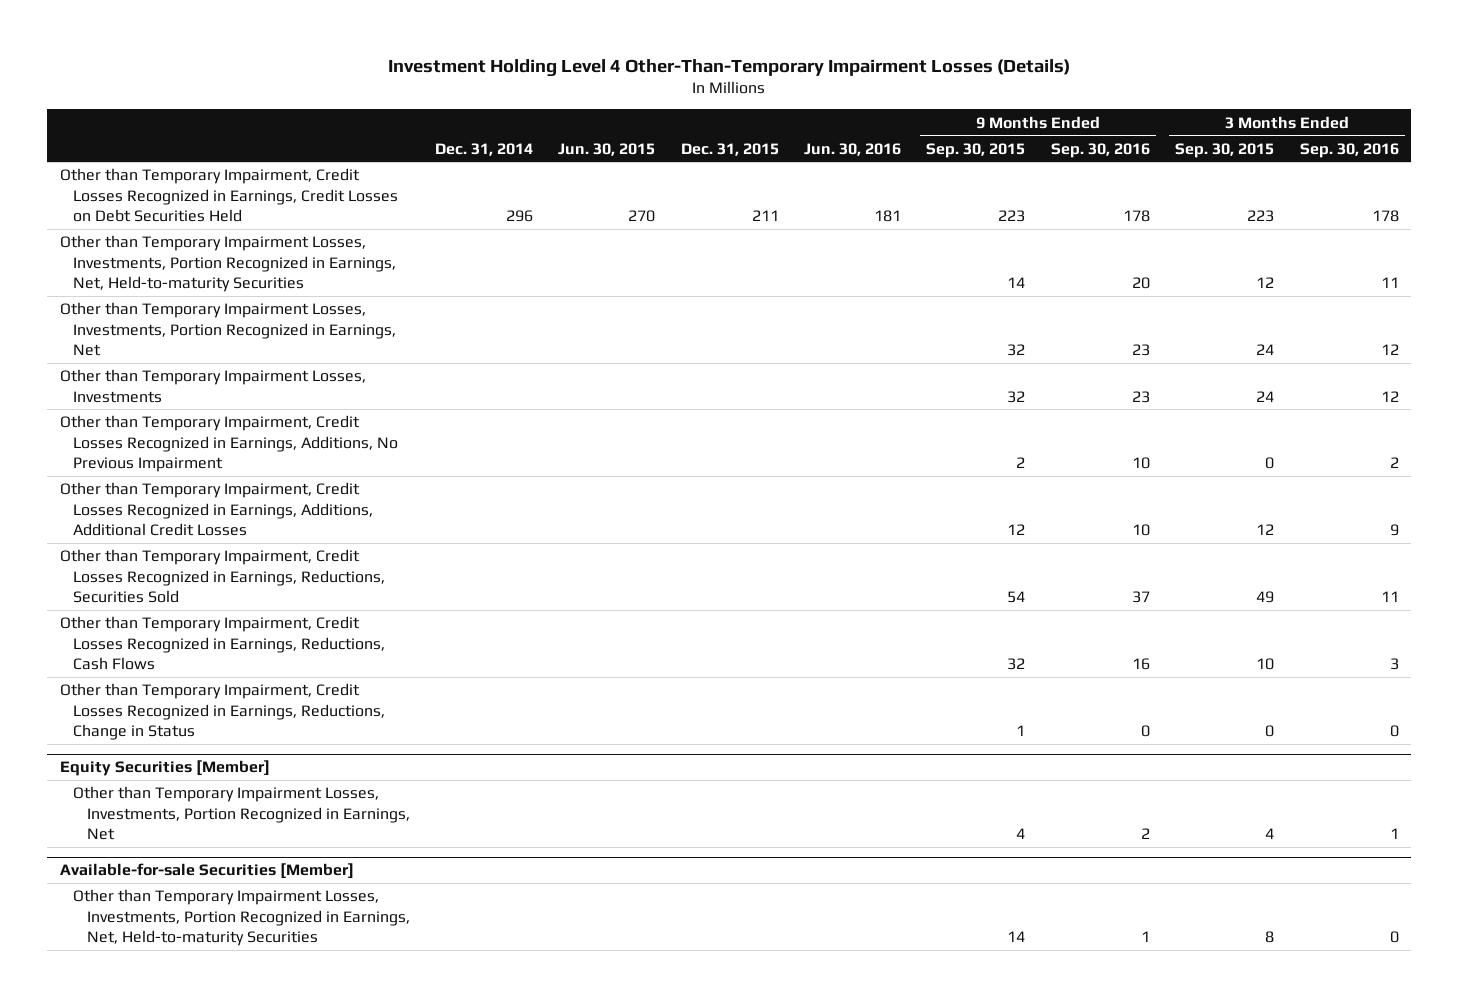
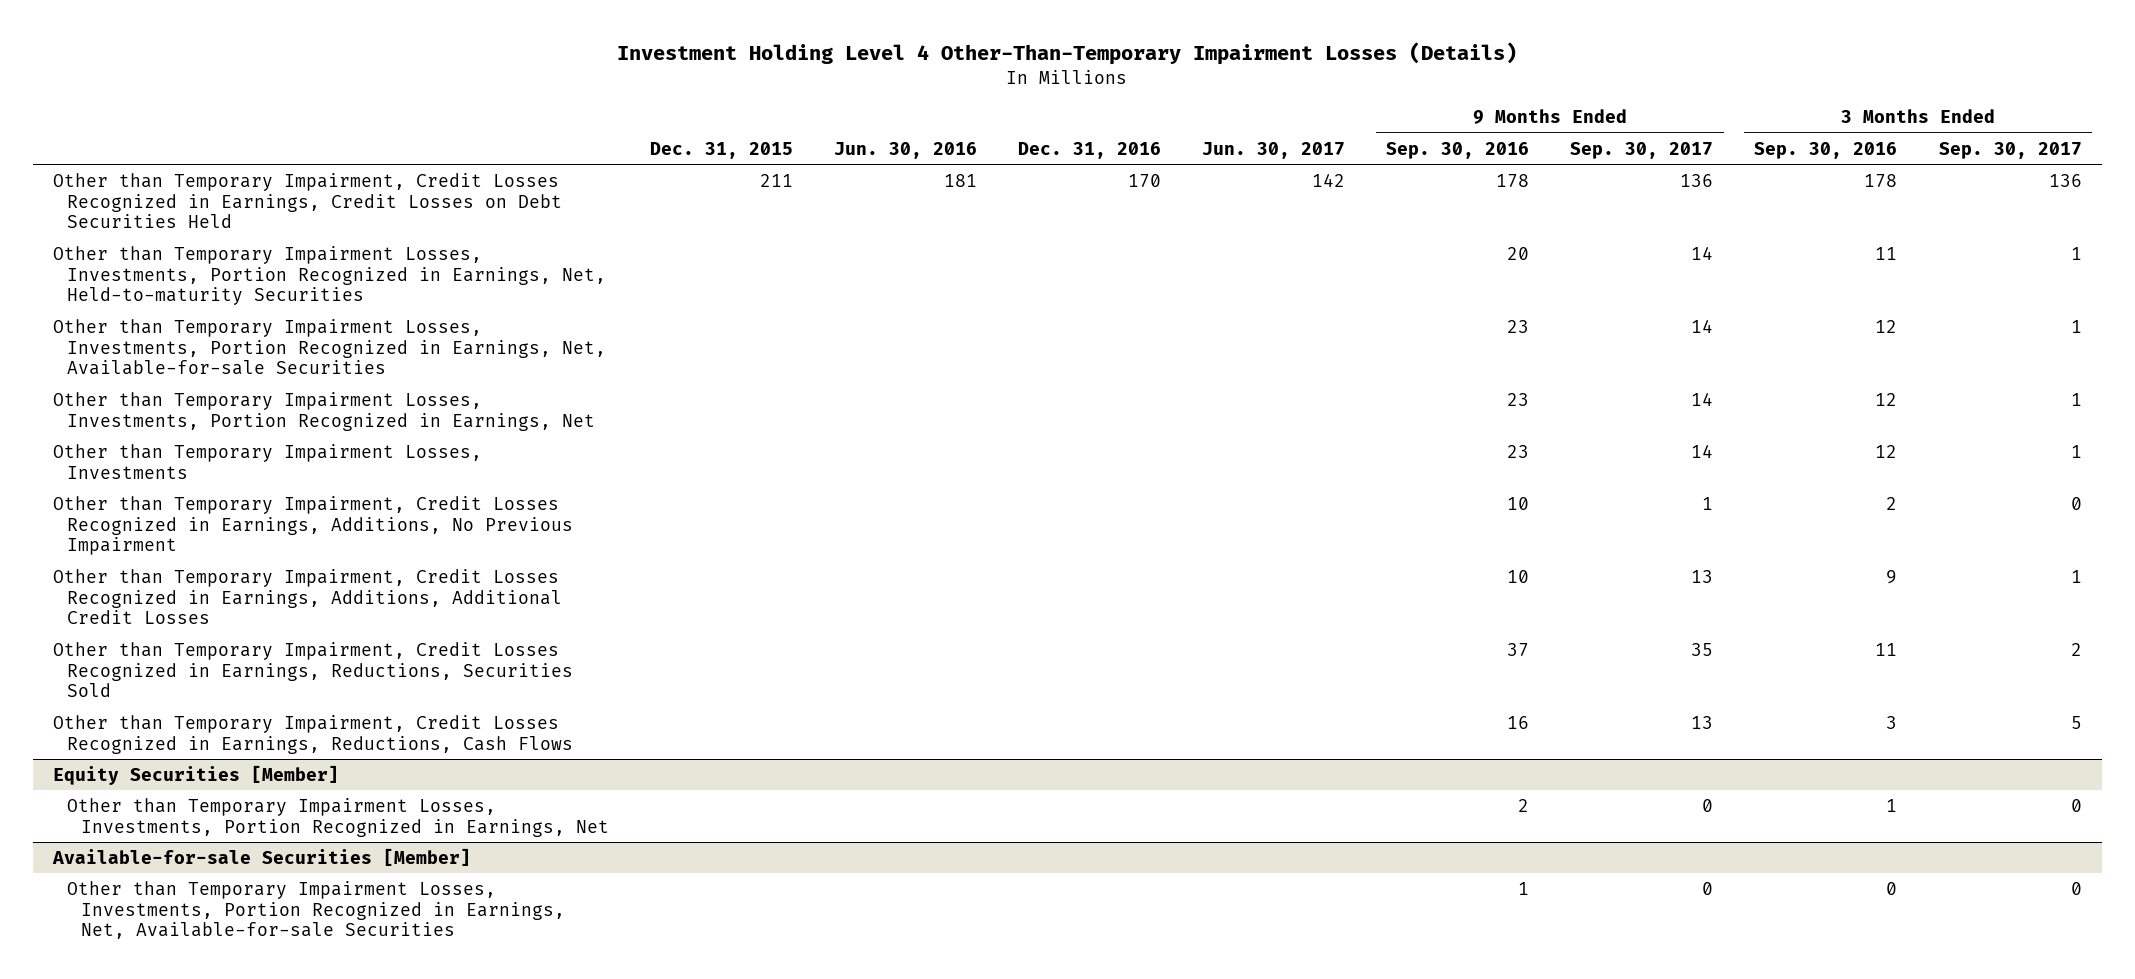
- | Dec. 31, 2014 | Jun. 30, 2015 | Dec. 31, 2015 | Jun. 30, 2016 | 9 Months Ended Sep. 30, 2015 | 9 Months Ended Sep. 30, 2016 | 3 Months Ended Sep. 30, 2015 | 3 Months Ended Sep. 30, 2016
+ | Dec. 31, 2015 | Jun. 30, 2016 | Dec. 31, 2016 | Jun. 30, 2017 | 9 Months Ended Sep. 30, 2016 | 9 Months Ended Sep. 30, 2017 | 3 Months Ended Sep. 30, 2016 | 3 Months Ended Sep. 30, 2017
+ Other than Temporary Impairment Losses, Investments, Portion Recognized in Earnings, Net, Available-for-sale Securities | | | | | 23 | 14 | 12 | 1
- Other than Temporary Impairment, Credit Losses Recognized in Earnings, Reductions, Change in Status | | | | | 1 | 0 | 0 | 0
@ Available-for-sale Securities [Member]
- Other than Temporary Impairment Losses, Investments, Portion Recognized in Earnings, Net, Held-to-maturity Securities | | | | | 14 | 1 | 8 | 0
+ Other than Temporary Impairment Losses, Investments, Portion Recognized in Earnings, Net, Available-for-sale Securities | | | | | 1 | 0 | 0 | 0

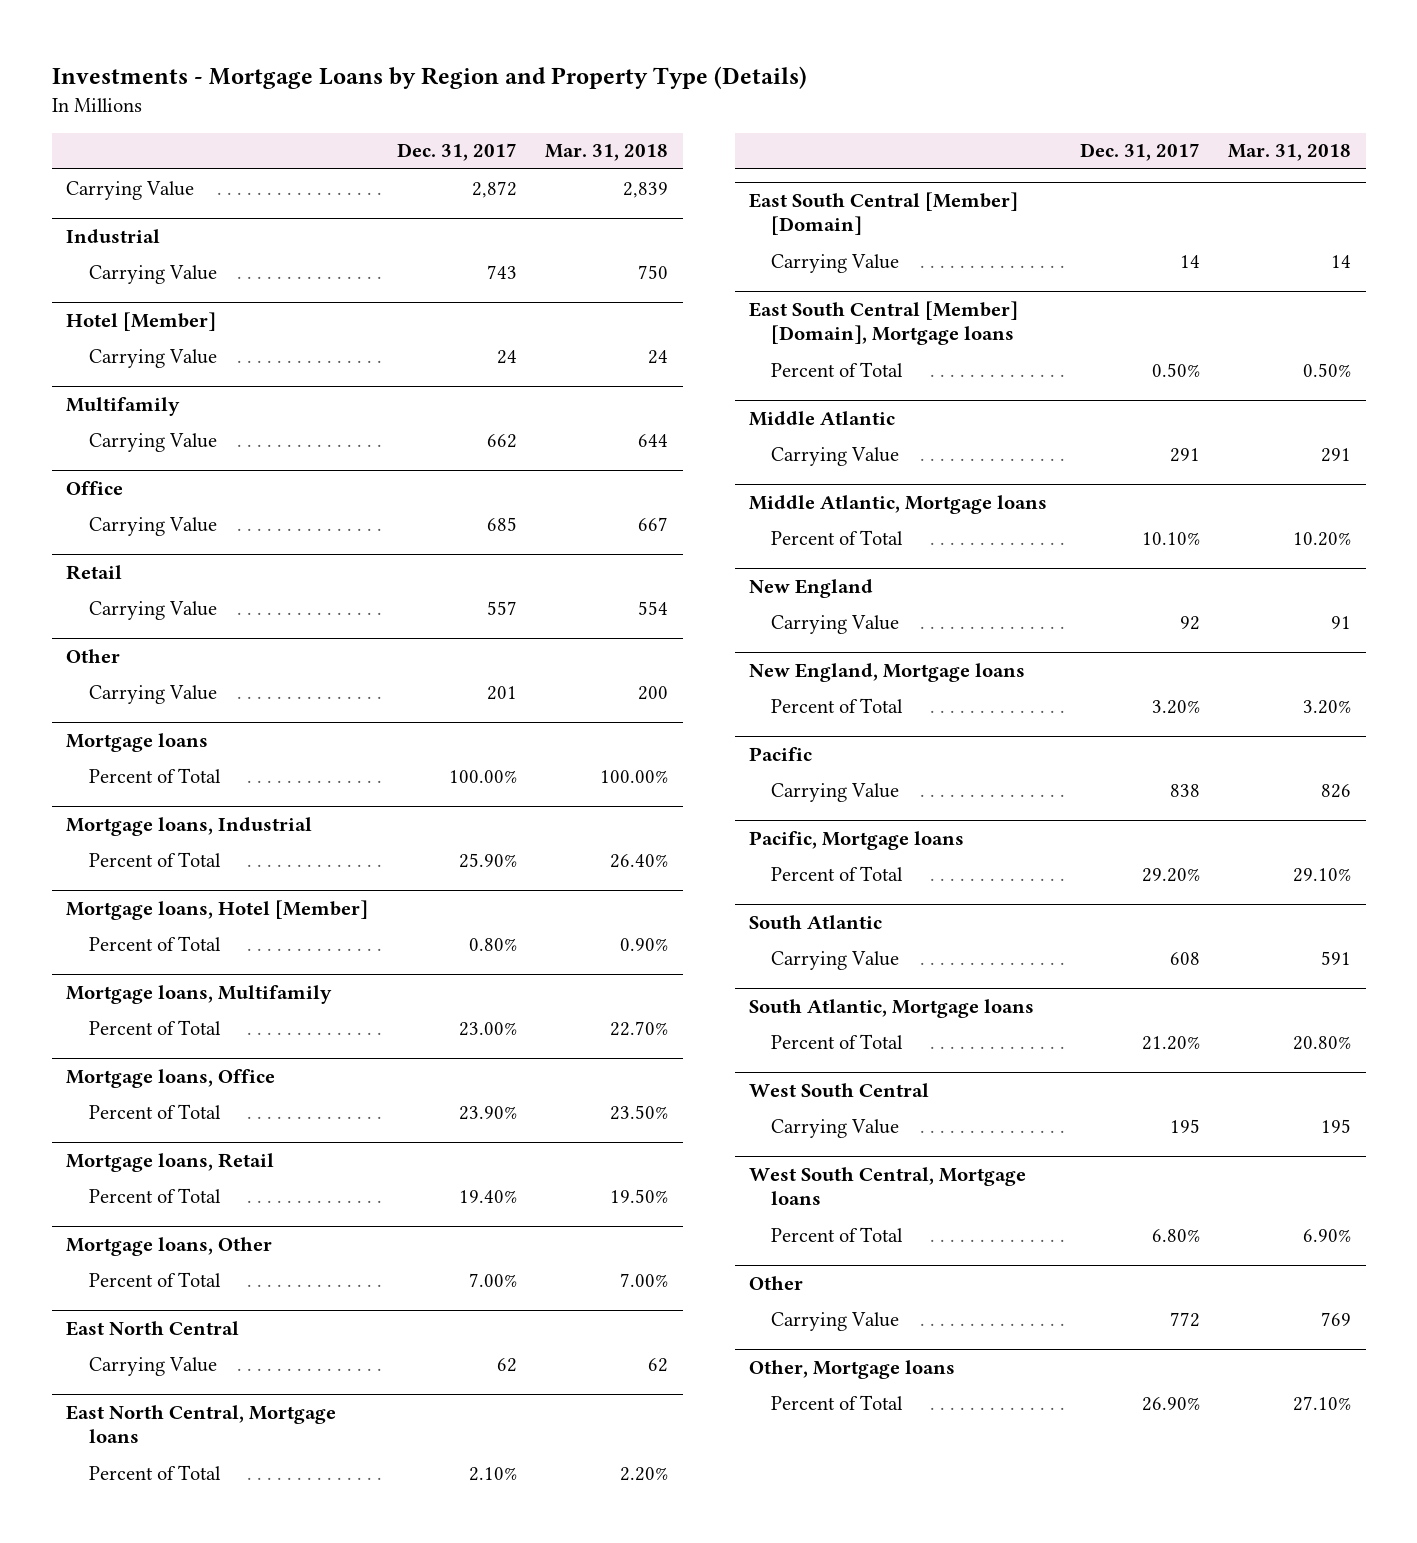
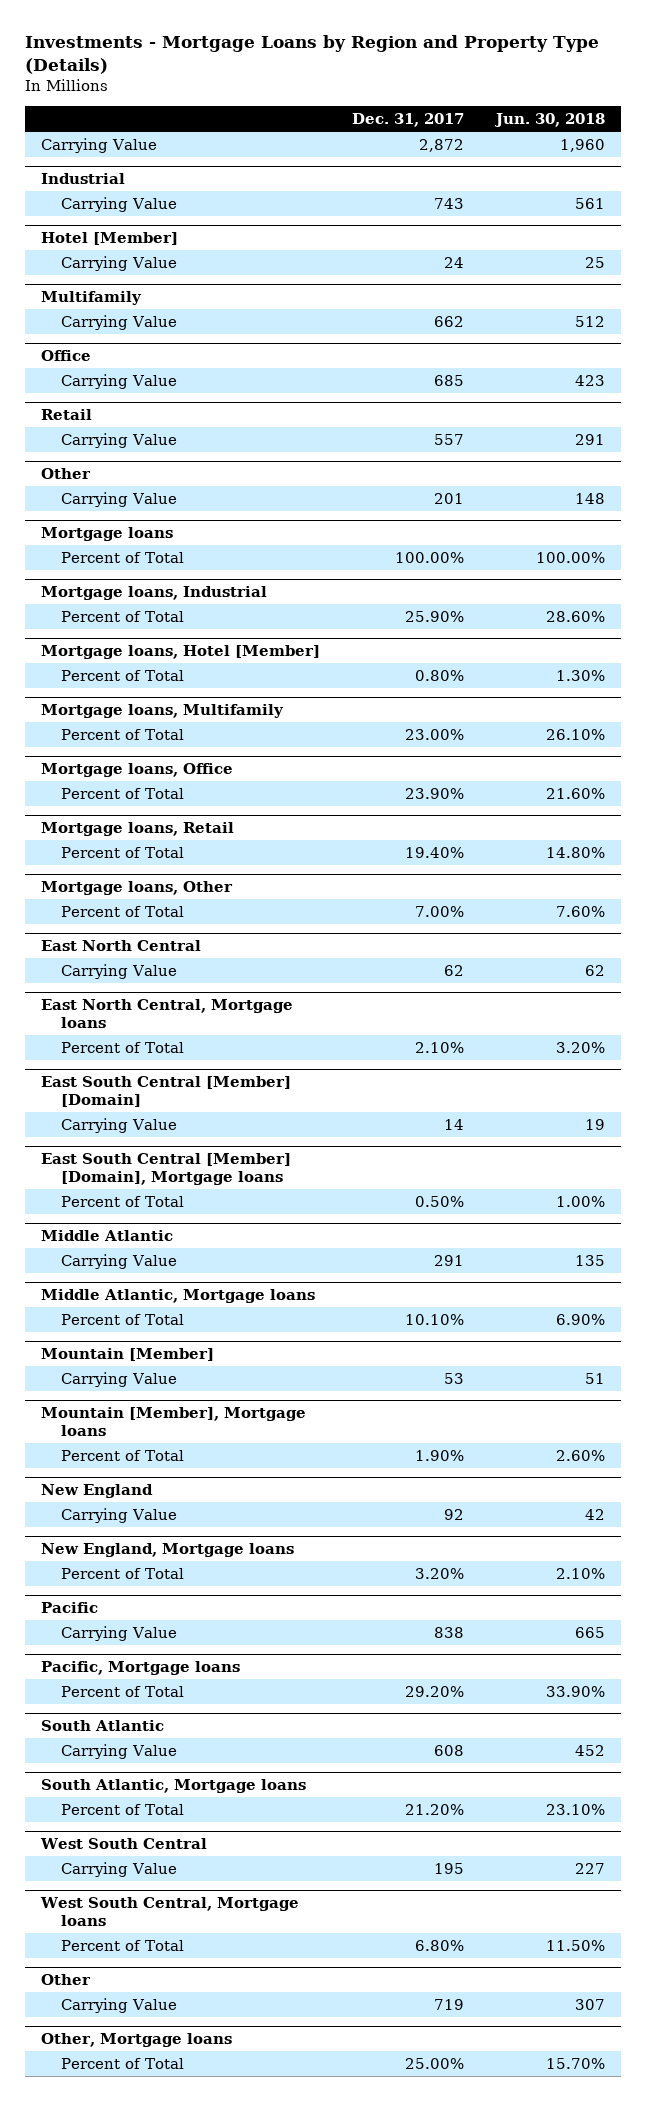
- | Dec. 31, 2017 | Mar. 31, 2018
+ | Dec. 31, 2017 | Jun. 30, 2018
+ Mountain [Member]
+ Carrying Value | 53 | 51
+ Mountain [Member], Mortgage loans
+ Percent of Total | 1.90% | 2.60%
@ Other
- Carrying Value | 772 | 769
+ Carrying Value | 719 | 307
@ Other, Mortgage loans
- Percent of Total | 26.90% | 27.10%
+ Percent of Total | 25.00% | 15.70%

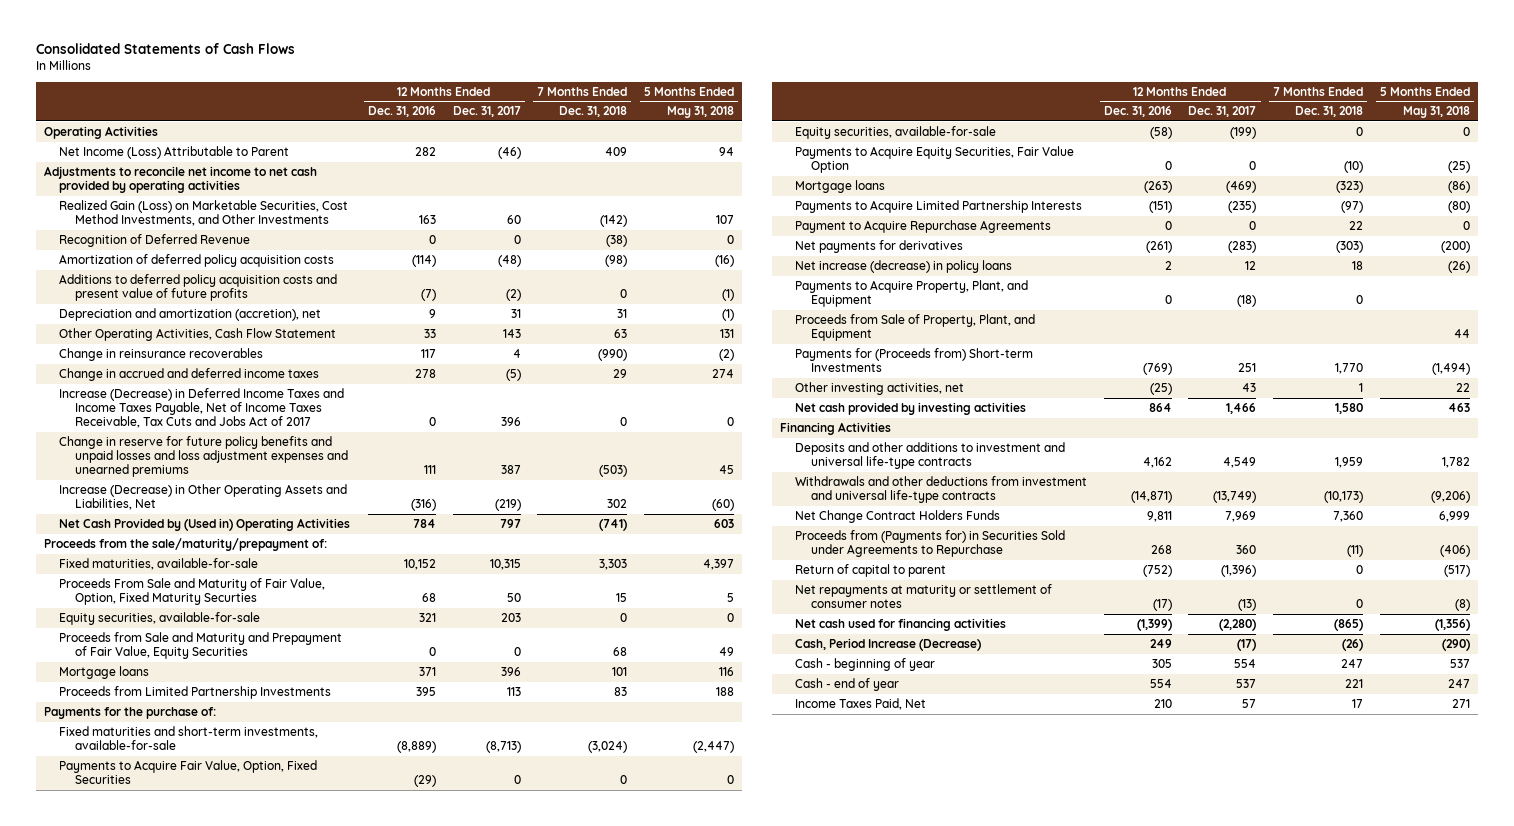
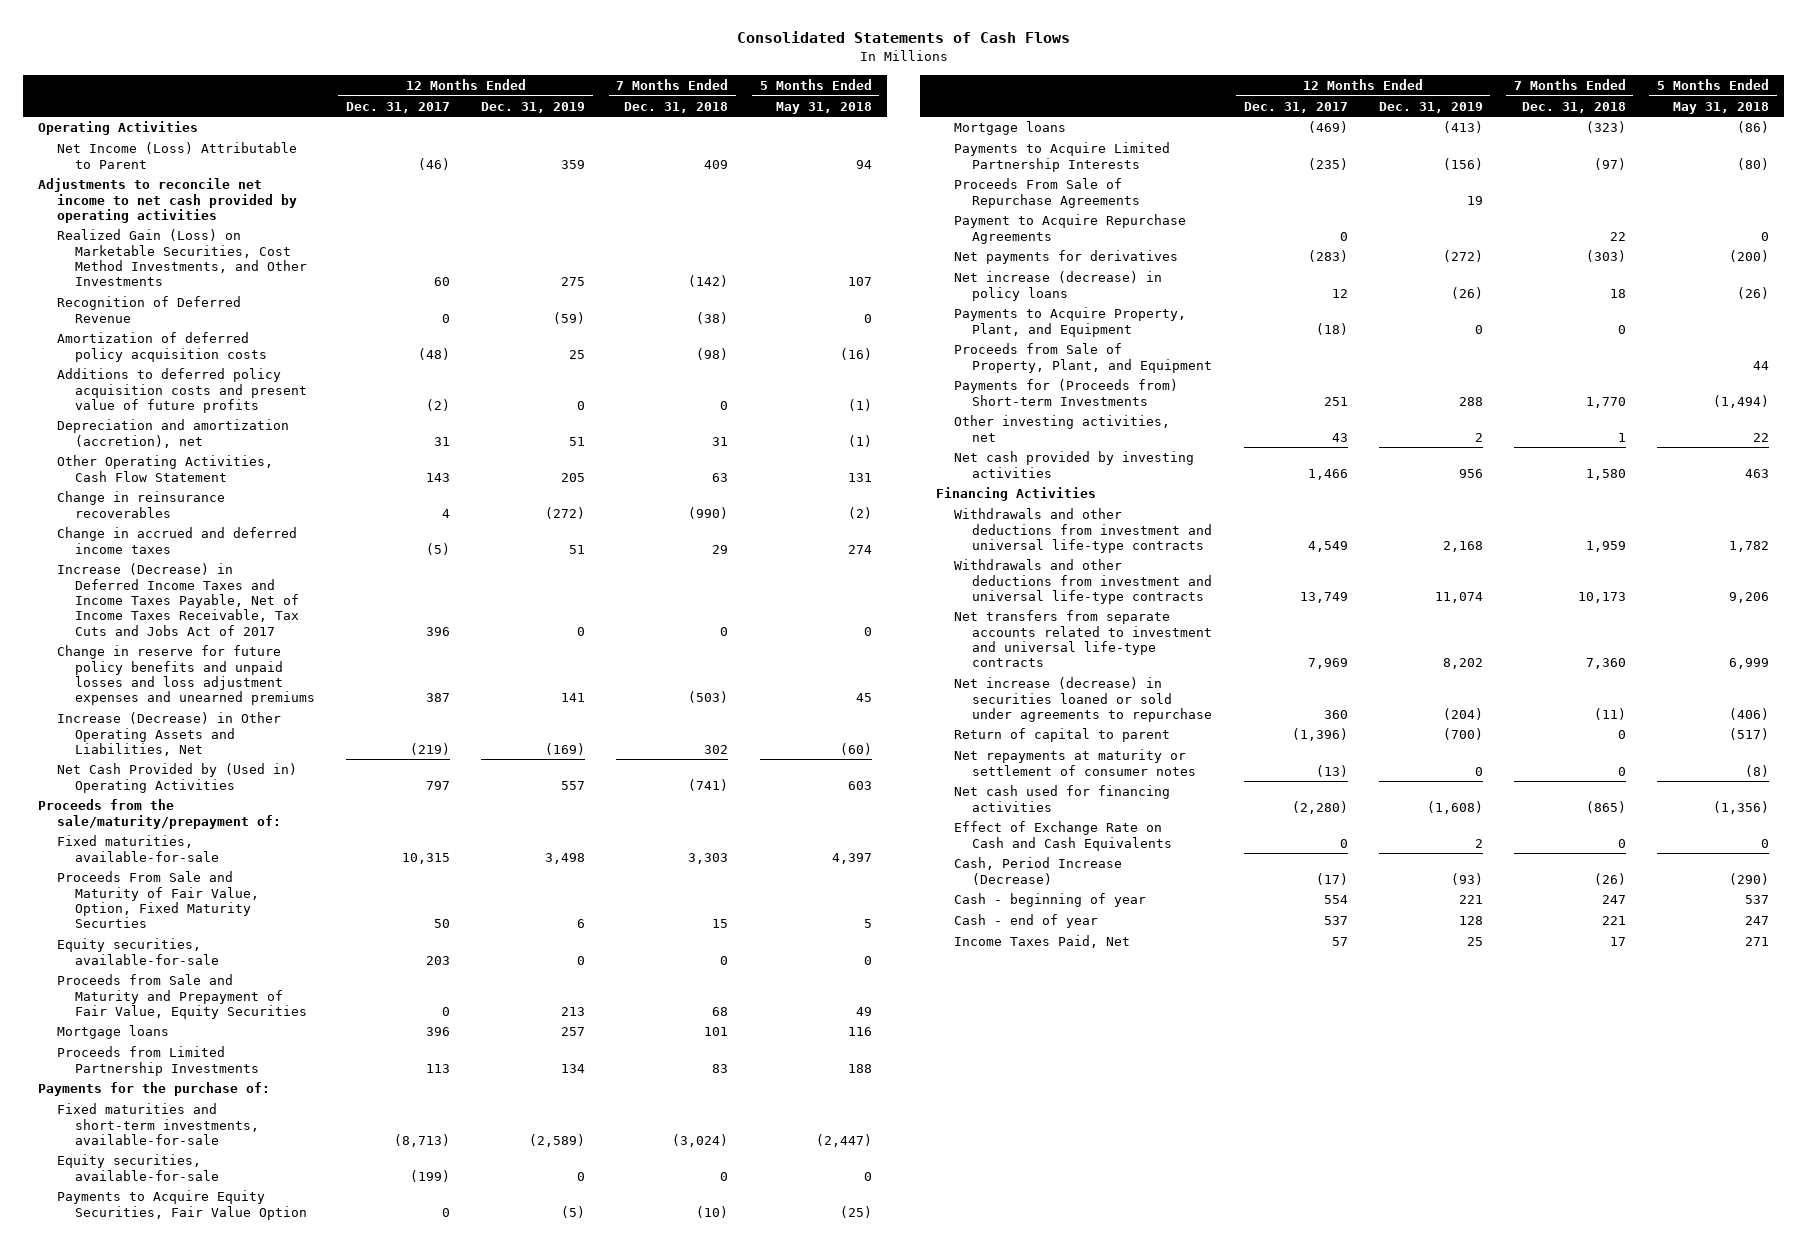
- | 12 Months Ended Dec. 31, 2016 | 12 Months Ended Dec. 31, 2017 | 7 Months Ended Dec. 31, 2018 | 5 Months Ended May 31, 2018
+ | 12 Months Ended Dec. 31, 2017 | 12 Months Ended Dec. 31, 2019 | 7 Months Ended Dec. 31, 2018 | 5 Months Ended May 31, 2018
- Payments to Acquire Fair Value, Option, Fixed Securities | (29) | 0 | 0 | 0
+ Proceeds From Sale of Repurchase Agreements | | 19 | |
- Deposits and other additions to investment and universal life-type contracts | 4,162 | 4,549 | 1,959 | 1,782
- Withdrawals and other deductions from investment and universal life-type contracts | (14,871) | (13,749) | (10,173) | (9,206)
- Net Change Contract Holders Funds | 9,811 | 7,969 | 7,360 | 6,999
- Proceeds from (Payments for) in Securities Sold under Agreements to Repurchase | 268 | 360 | (11) | (406)
+ Withdrawals and other deductions from investment and universal life-type contracts | 4,549 | 2,168 | 1,959 | 1,782
+ Withdrawals and other deductions from investment and universal life-type contracts | 13,749 | 11,074 | 10,173 | 9,206
+ Net transfers from separate accounts related to investment and universal life-type contracts | 7,969 | 8,202 | 7,360 | 6,999
+ Net increase (decrease) in securities loaned or sold under agreements to repurchase | 360 | (204) | (11) | (406)
+ Effect of Exchange Rate on Cash and Cash Equivalents | 0 | 2 | 0 | 0

